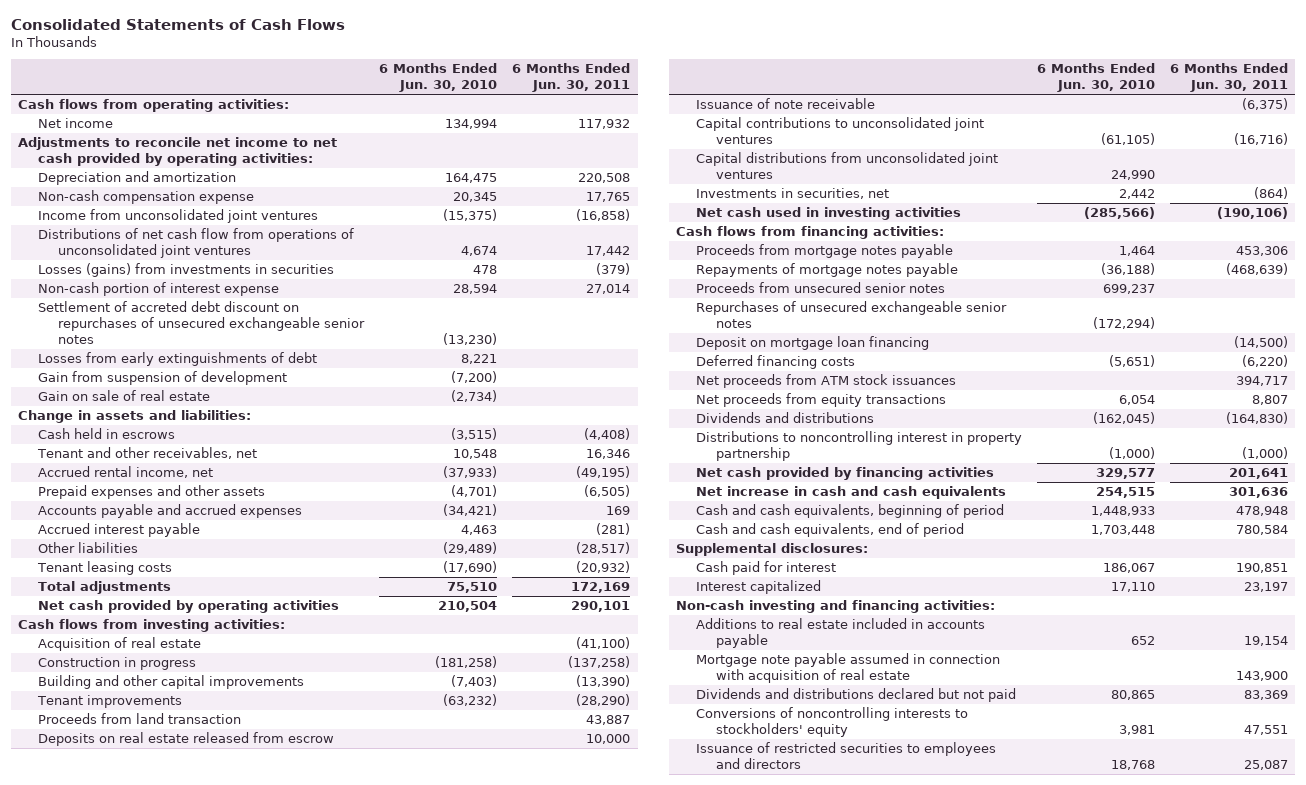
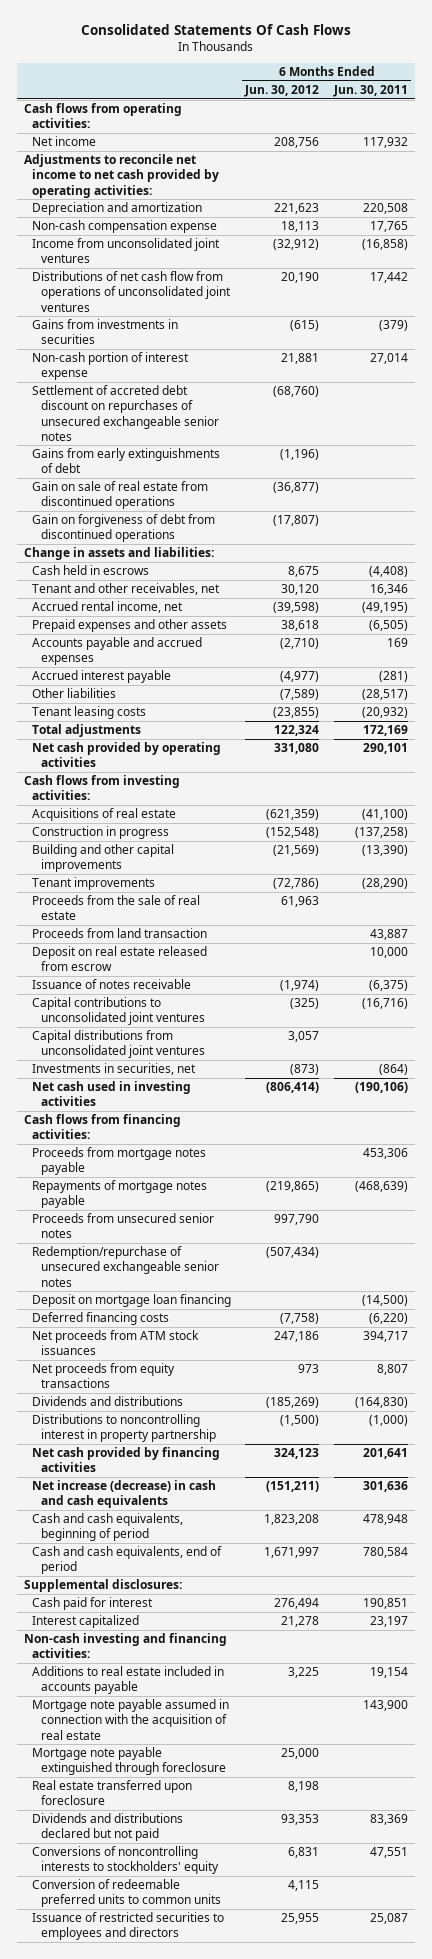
- Consolidated Statements of Cash Flows
+ Consolidated Statements Of Cash Flows
- | 6 Months Ended Jun. 30, 2010 | 6 Months Ended Jun. 30, 2011
+ | 6 Months Ended Jun. 30, 2012 | 6 Months Ended Jun. 30, 2011
- Losses (gains) from investments in securities | 478 | (379)
+ Gains from investments in securities | (615) | (379)
- Losses from early extinguishments of debt | 8,221 |
- Gain from suspension of development | (7,200) |
- Gain on sale of real estate | (2,734) |
+ Gains from early extinguishments of debt | (1,196) |
+ Gain on sale of real estate from discontinued operations | (36,877) |
+ Gain on forgiveness of debt from discontinued operations | (17,807) |
- Acquisition of real estate | | (41,100)
+ Acquisitions of real estate | (621,359) | (41,100)
+ Proceeds from the sale of real estate | 61,963 |
- Deposits on real estate released from escrow | | 10,000
- Issuance of note receivable | | (6,375)
+ Deposit on real estate released from escrow | | 10,000
+ Issuance of notes receivable | (1,974) | (6,375)
- Repurchases of unsecured exchangeable senior notes | (172,294) |
+ Redemption/repurchase of unsecured exchangeable senior notes | (507,434) |
- Net increase in cash and cash equivalents | 254,515 | 301,636
+ Net increase (decrease) in cash and cash equivalents | (151,211) | 301,636
- Mortgage note payable assumed in connection with acquisition of real estate | | 143,900
+ Mortgage note payable assumed in connection with the acquisition of real estate | | 143,900
+ Mortgage note payable extinguished through foreclosure | 25,000 |
+ Real estate transferred upon foreclosure | 8,198 |
+ Conversion of redeemable preferred units to common units | 4,115 |

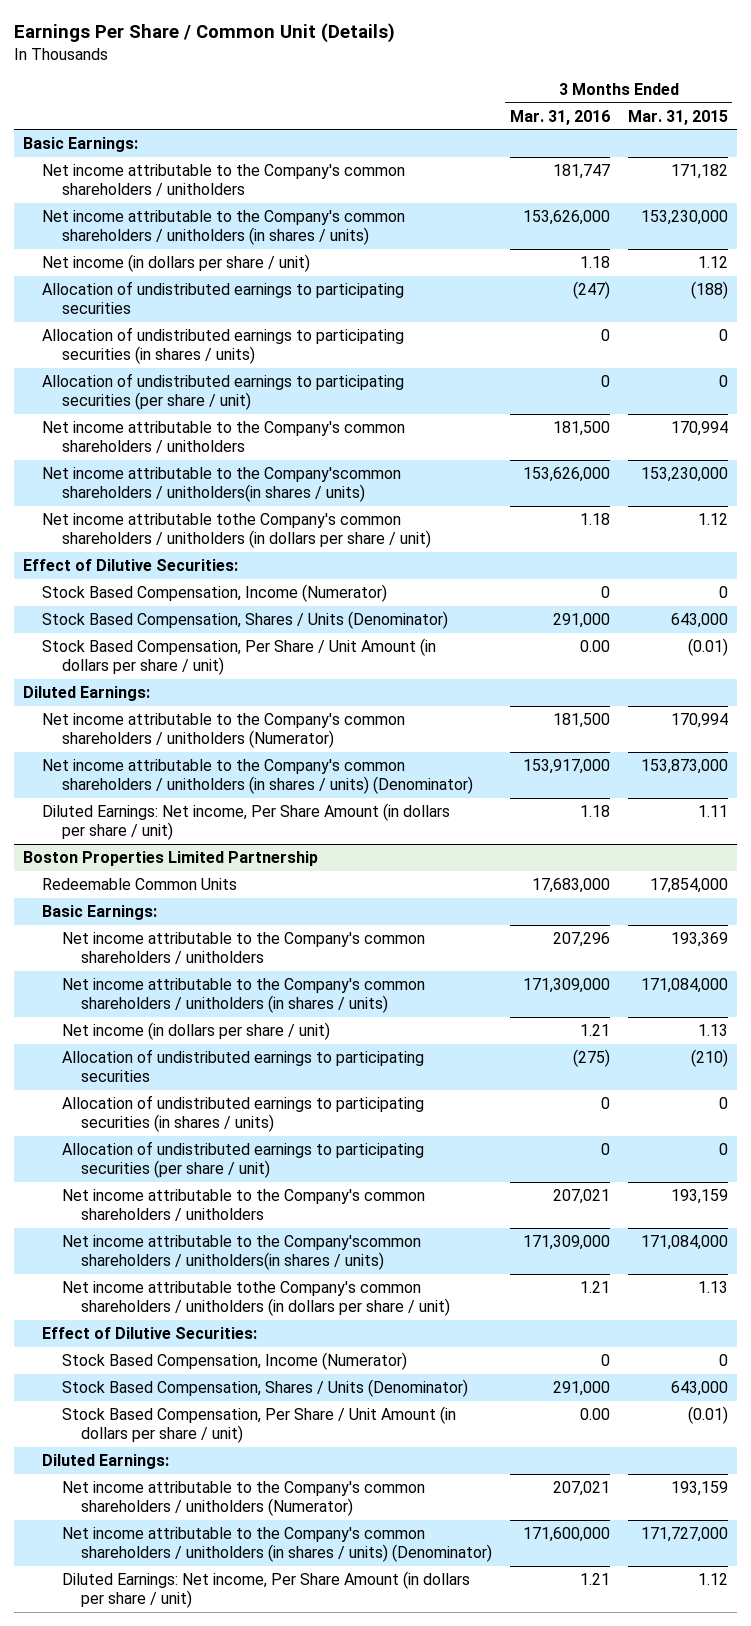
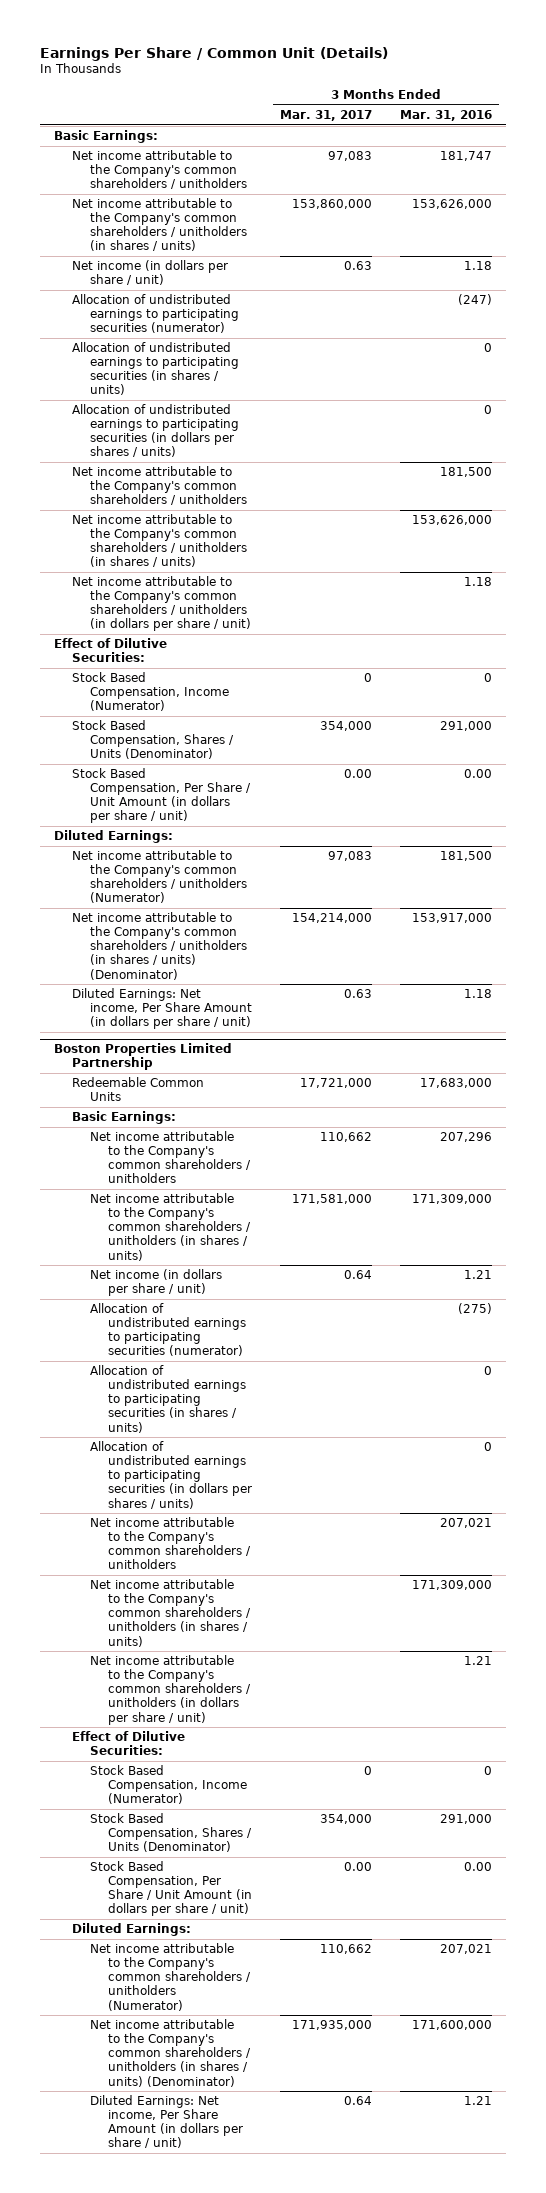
- | 3 Months Ended Mar. 31, 2016 | 3 Months Ended Mar. 31, 2015
+ | 3 Months Ended Mar. 31, 2017 | 3 Months Ended Mar. 31, 2016
- Allocation of undistributed earnings to participating securities | (247) | (188)
+ Allocation of undistributed earnings to participating securities (numerator) | | (247)
- Allocation of undistributed earnings to participating securities (per share / unit) | 0 | 0
+ Allocation of undistributed earnings to participating securities (in dollars per shares / units) | | 0
- Net income attributable to the Company'scommon shareholders / unitholders(in shares / units) | 153,626,000 | 153,230,000
- Net income attributable tothe Company's common shareholders / unitholders (in dollars per share / unit) | 1.18 | 1.12
+ Net income attributable to the Company's common shareholders / unitholders (in shares / units) | | 153,626,000
+ Net income attributable to the Company's common shareholders / unitholders (in dollars per share / unit) | | 1.18
@ Boston Properties Limited Partnership
- Allocation of undistributed earnings to participating securities | (275) | (210)
+ Allocation of undistributed earnings to participating securities (numerator) | | (275)
- Allocation of undistributed earnings to participating securities (per share / unit) | 0 | 0
+ Allocation of undistributed earnings to participating securities (in dollars per shares / units) | | 0
- Net income attributable to the Company'scommon shareholders / unitholders(in shares / units) | 171,309,000 | 171,084,000
- Net income attributable tothe Company's common shareholders / unitholders (in dollars per share / unit) | 1.21 | 1.13
+ Net income attributable to the Company's common shareholders / unitholders (in shares / units) | | 171,309,000
+ Net income attributable to the Company's common shareholders / unitholders (in dollars per share / unit) | | 1.21

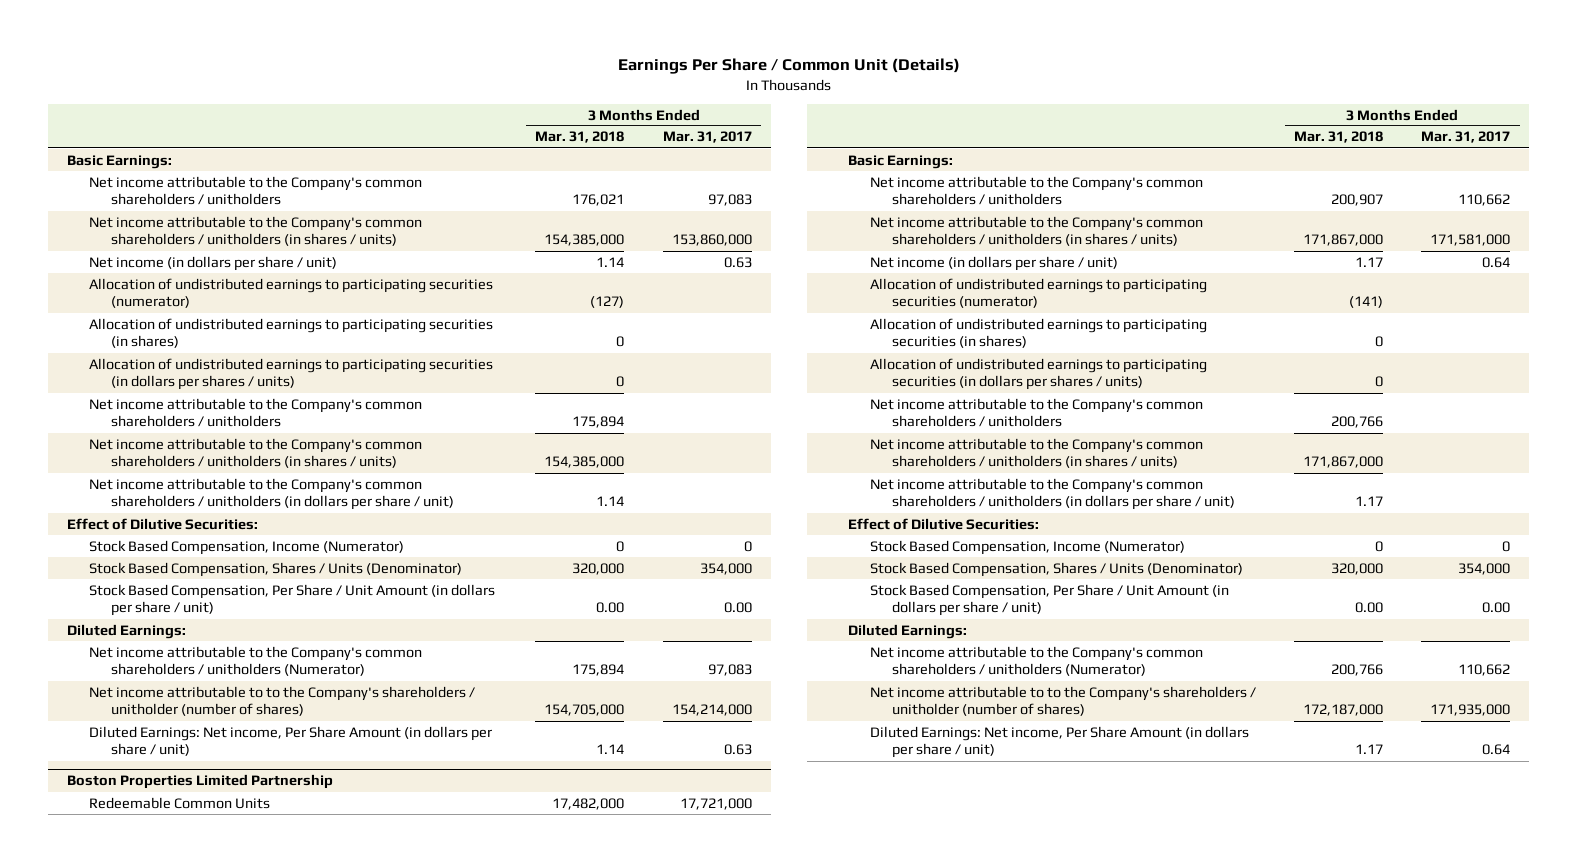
- | 3 Months Ended Mar. 31, 2017 | 3 Months Ended Mar. 31, 2016
+ | 3 Months Ended Mar. 31, 2018 | 3 Months Ended Mar. 31, 2017
- Allocation of undistributed earnings to participating securities (in shares / units) | | 0
+ Allocation of undistributed earnings to participating securities (in shares) | 0 |
- Net income attributable to the Company's common shareholders / unitholders (in shares / units) (Denominator) | 154,214,000 | 153,917,000
+ Net income attributable to to the Company's shareholders / unitholder (number of shares) | 154,705,000 | 154,214,000
@ Boston Properties Limited Partnership
- Allocation of undistributed earnings to participating securities (in shares / units) | | 0
+ Allocation of undistributed earnings to participating securities (in shares) | 0 |
- Net income attributable to the Company's common shareholders / unitholders (in shares / units) (Denominator) | 171,935,000 | 171,600,000
+ Net income attributable to to the Company's shareholders / unitholder (number of shares) | 172,187,000 | 171,935,000

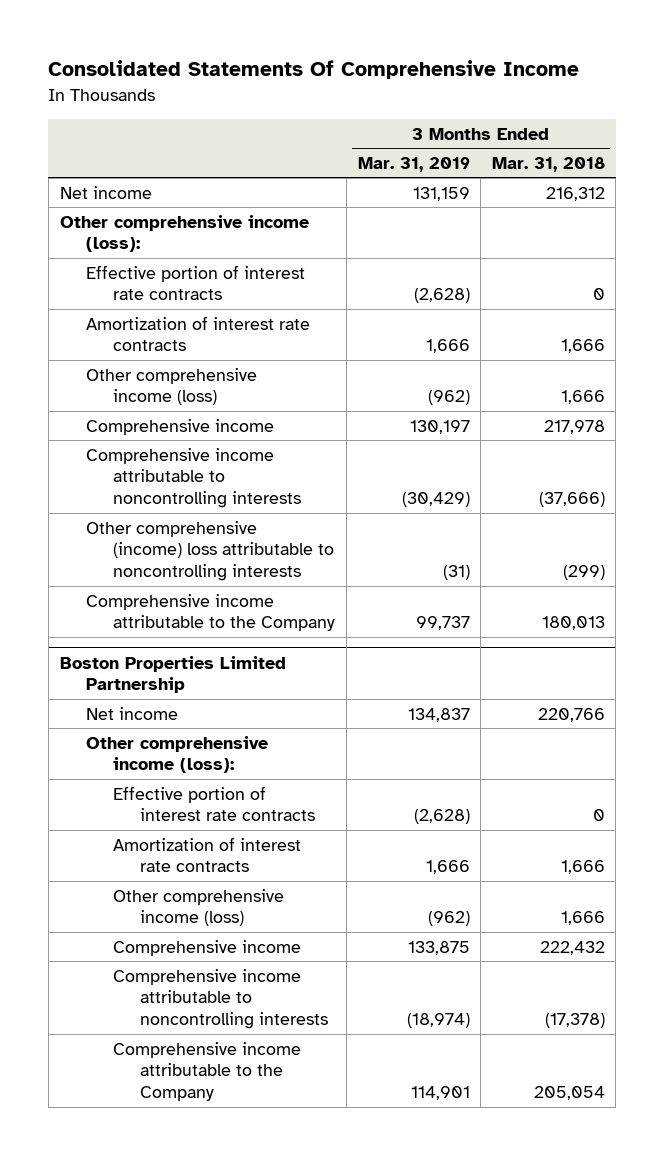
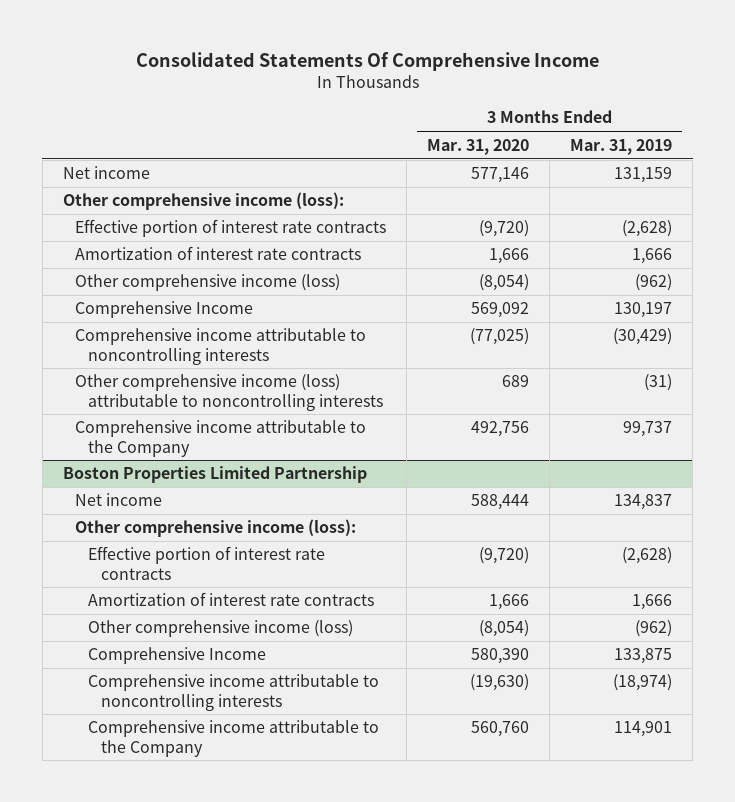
- | 3 Months Ended Mar. 31, 2019 | 3 Months Ended Mar. 31, 2018
+ | 3 Months Ended Mar. 31, 2020 | 3 Months Ended Mar. 31, 2019
- Comprehensive income | 130,197 | 217,978
+ Comprehensive Income | 569,092 | 130,197
- Other comprehensive (income) loss attributable to noncontrolling interests | (31) | (299)
+ Other comprehensive income (loss) attributable to noncontrolling interests | 689 | (31)
@ Boston Properties Limited Partnership
- Comprehensive income | 133,875 | 222,432
+ Comprehensive Income | 580,390 | 133,875

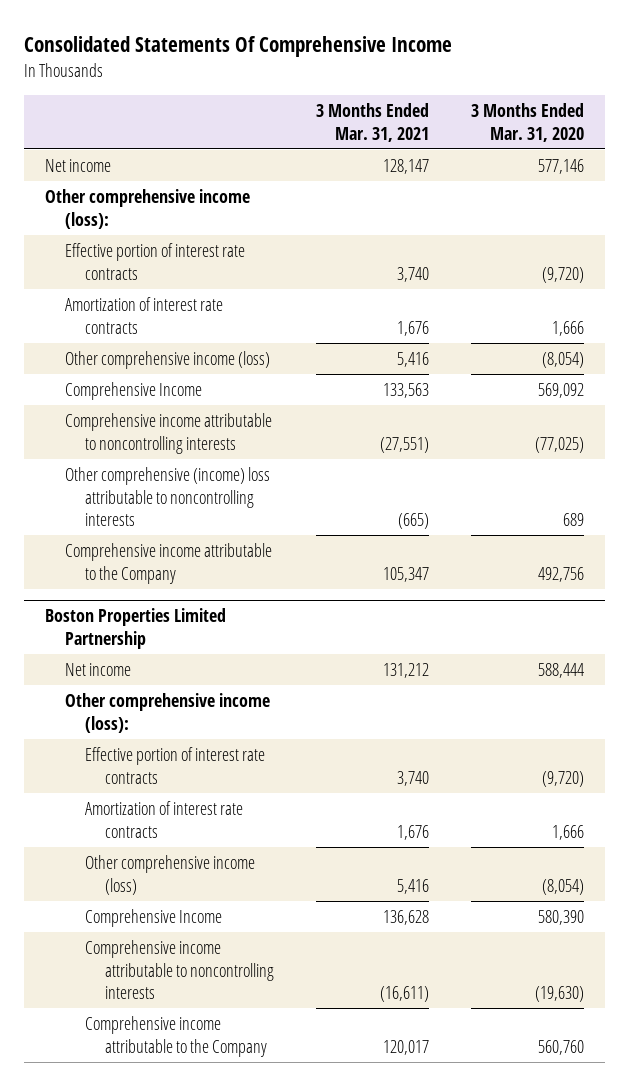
- | 3 Months Ended Mar. 31, 2020 | 3 Months Ended Mar. 31, 2019
+ | 3 Months Ended Mar. 31, 2021 | 3 Months Ended Mar. 31, 2020
- Other comprehensive income (loss) attributable to noncontrolling interests | 689 | (31)
+ Other comprehensive (income) loss attributable to noncontrolling interests | (665) | 689

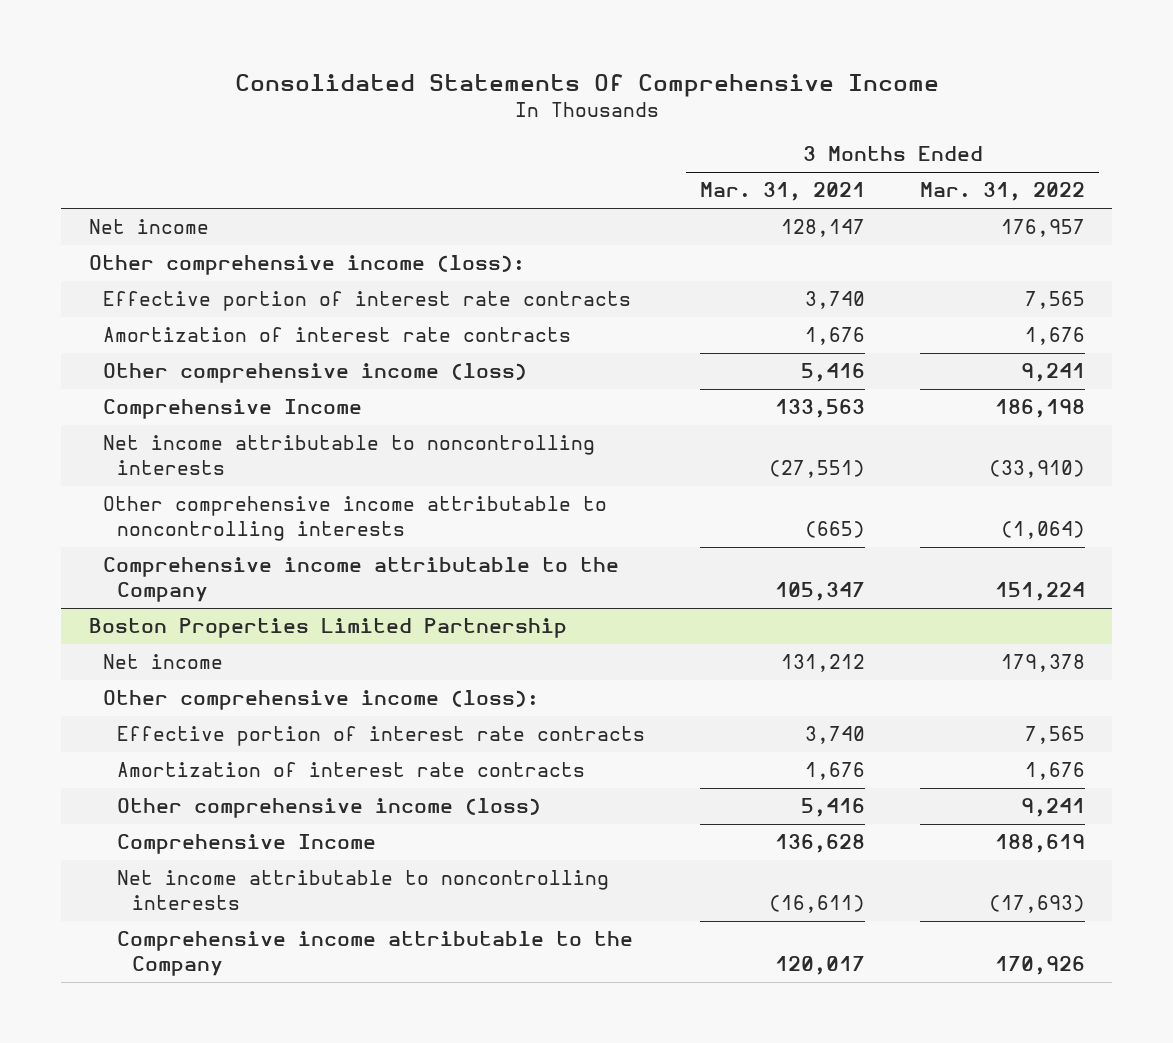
- | 3 Months Ended Mar. 31, 2021 | 3 Months Ended Mar. 31, 2020
+ | 3 Months Ended Mar. 31, 2021 | 3 Months Ended Mar. 31, 2022
- Comprehensive income attributable to noncontrolling interests | (27,551) | (77,025)
- Other comprehensive (income) loss attributable to noncontrolling interests | (665) | 689
+ Net income attributable to noncontrolling interests | (27,551) | (33,910)
+ Other comprehensive income attributable to noncontrolling interests | (665) | (1,064)
@ Boston Properties Limited Partnership
- Comprehensive income attributable to noncontrolling interests | (16,611) | (19,630)
+ Net income attributable to noncontrolling interests | (16,611) | (17,693)

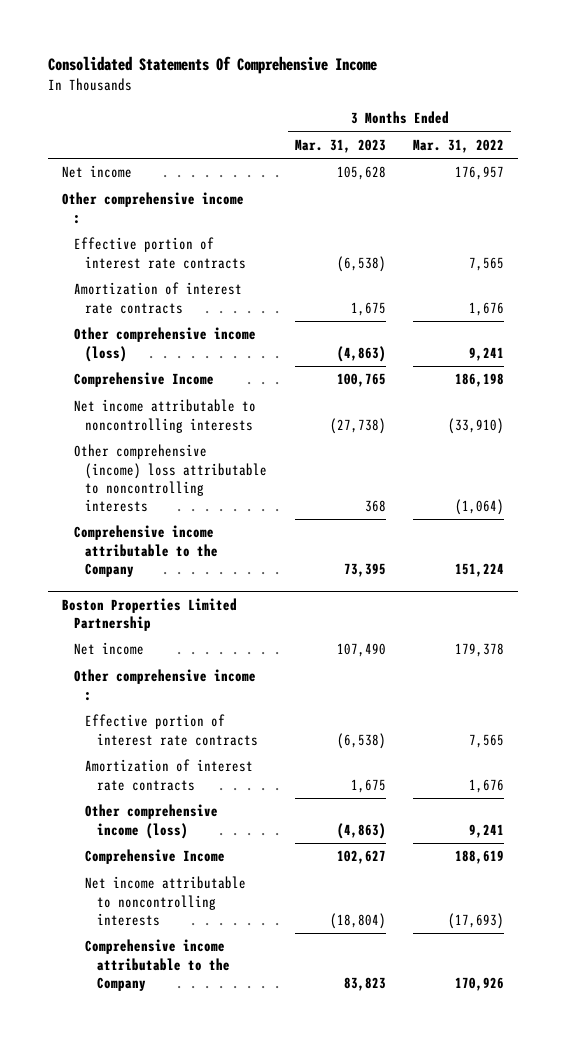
- | 3 Months Ended Mar. 31, 2021 | 3 Months Ended Mar. 31, 2022
+ | 3 Months Ended Mar. 31, 2023 | 3 Months Ended Mar. 31, 2022
- Other comprehensive income (loss):
+ Other comprehensive income :
- Other comprehensive income attributable to noncontrolling interests | (665) | (1,064)
+ Other comprehensive (income) loss attributable to noncontrolling interests | 368 | (1,064)
@ Boston Properties Limited Partnership
- Other comprehensive income (loss):
+ Other comprehensive income :

